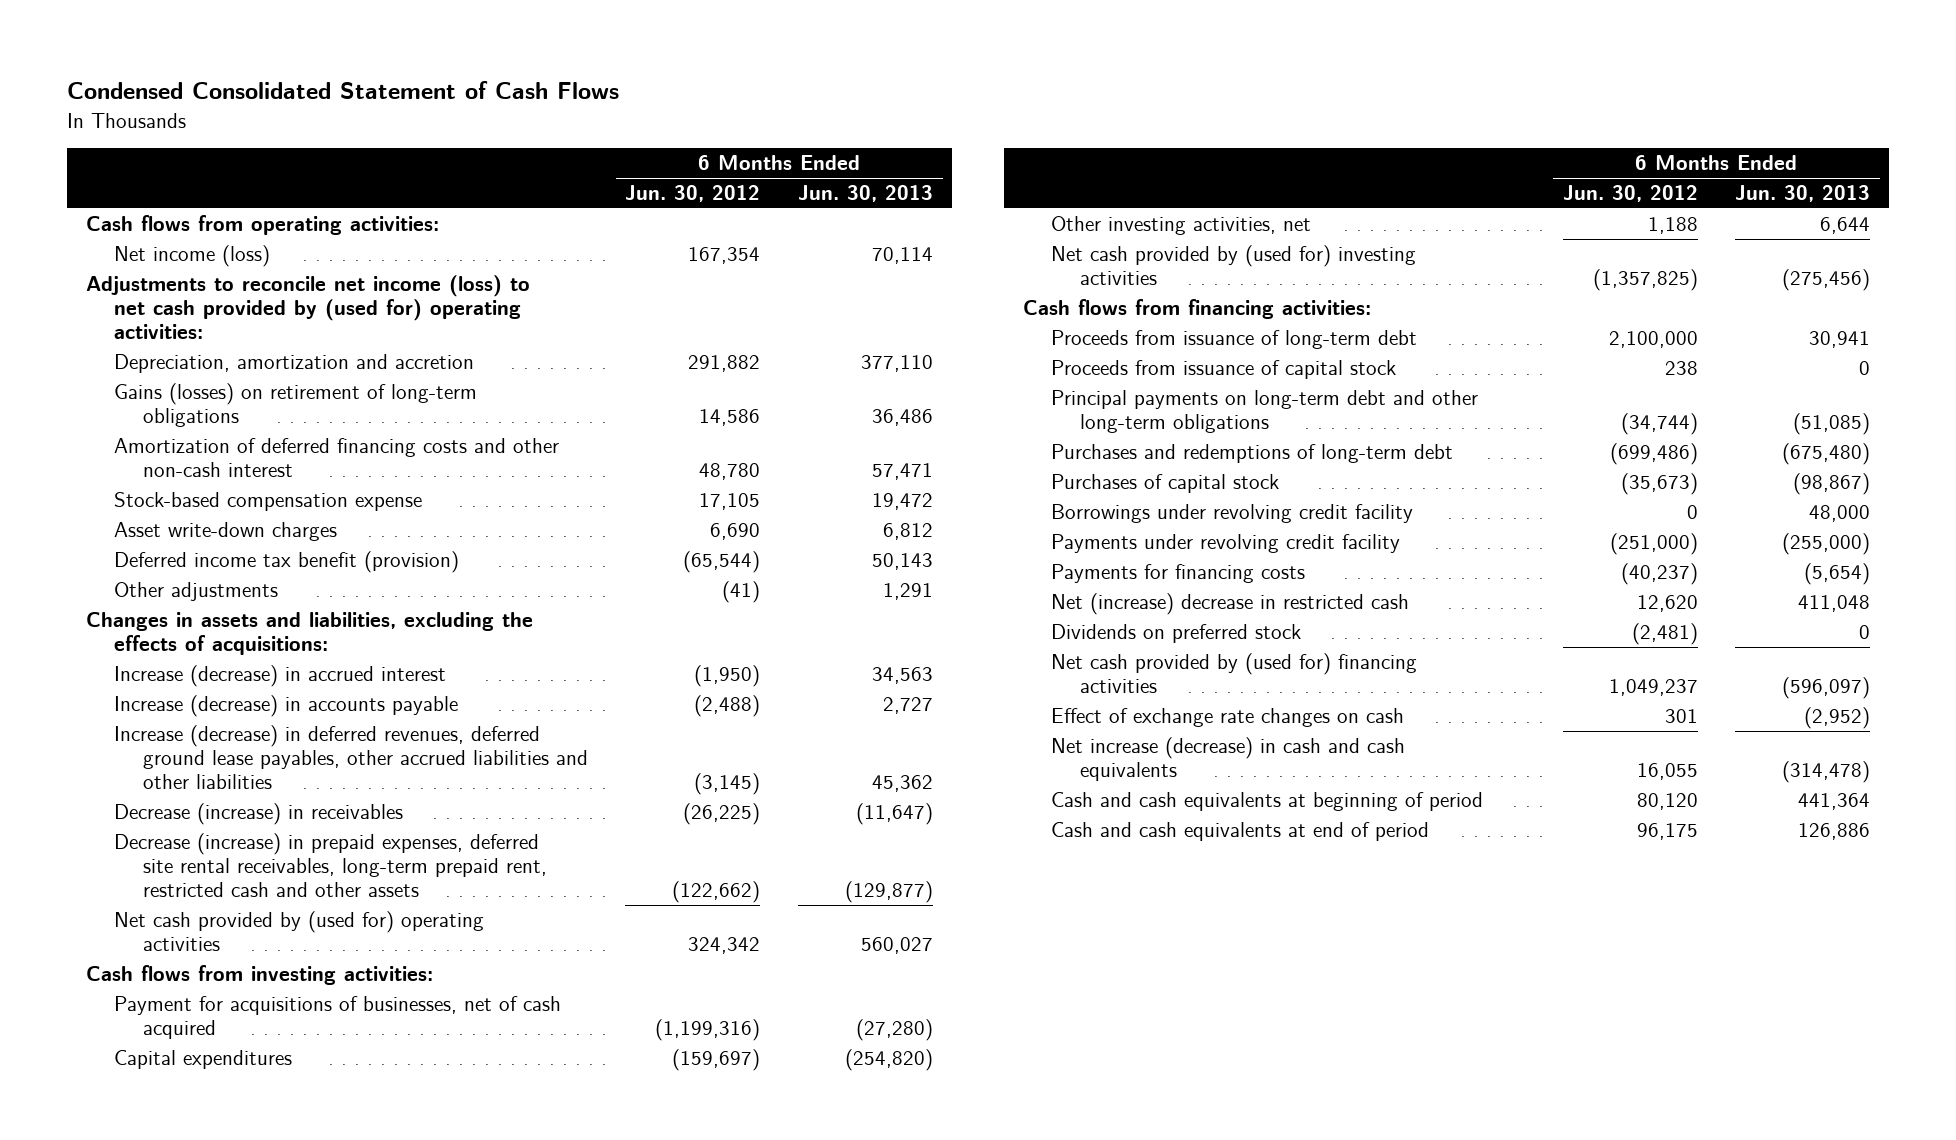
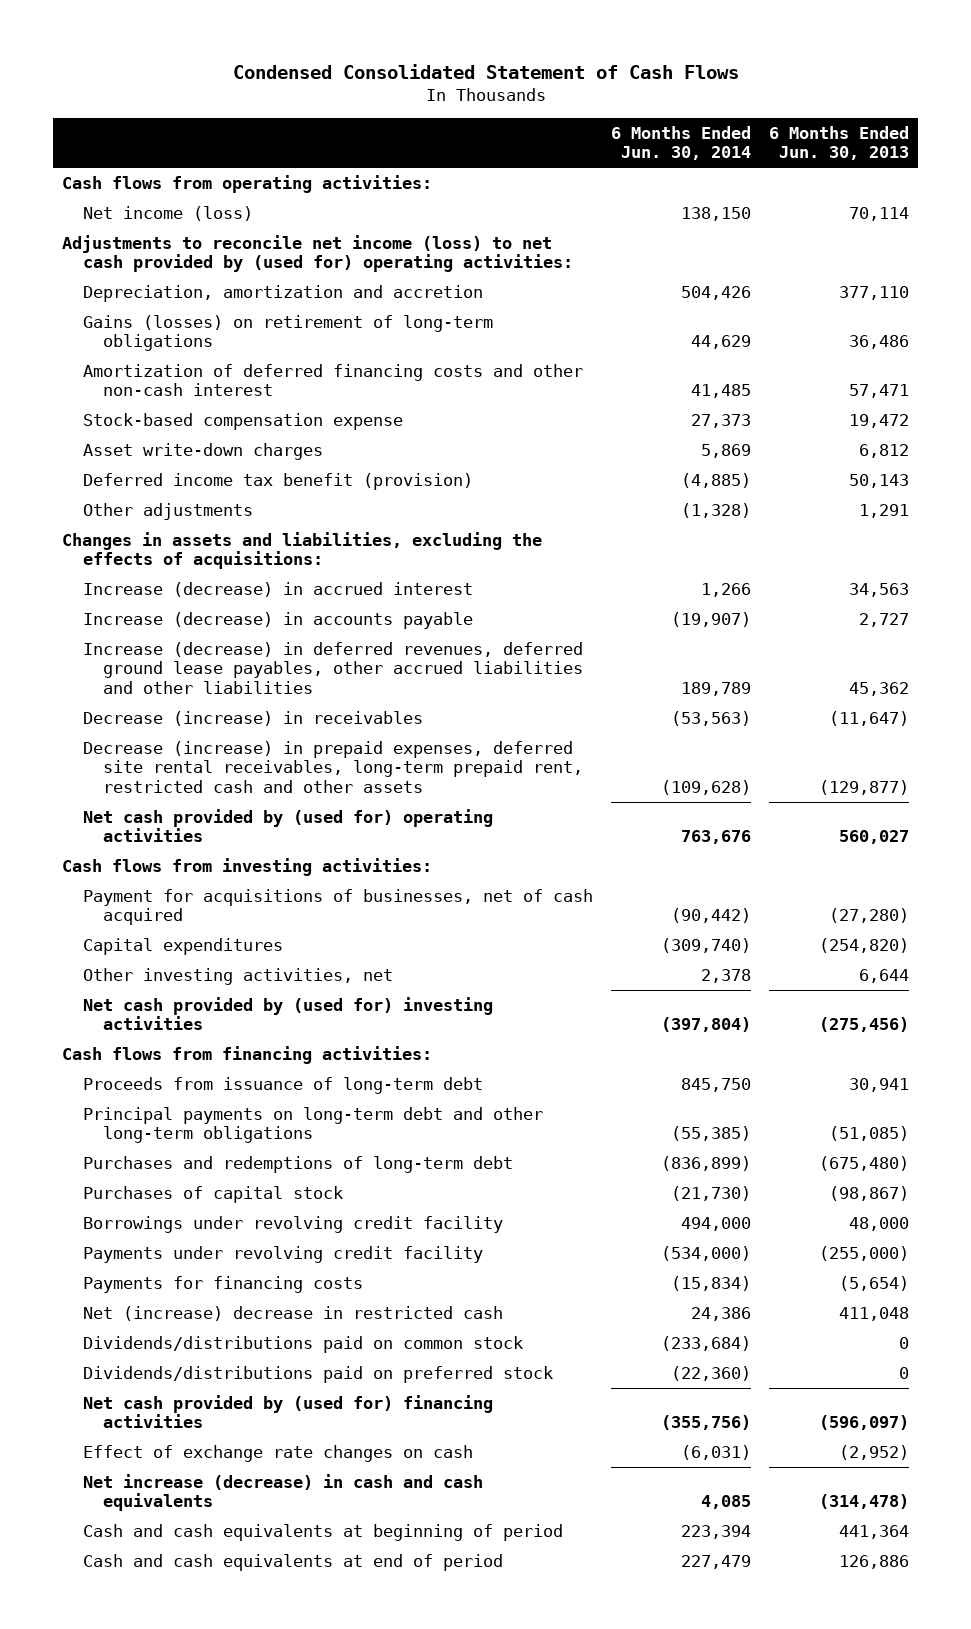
- | 6 Months Ended Jun. 30, 2012 | 6 Months Ended Jun. 30, 2013
+ | 6 Months Ended Jun. 30, 2014 | 6 Months Ended Jun. 30, 2013
- Proceeds from issuance of capital stock | 238 | 0
- Dividends on preferred stock | (2,481) | 0
+ Dividends/distributions paid on common stock | (233,684) | 0
+ Dividends/distributions paid on preferred stock | (22,360) | 0

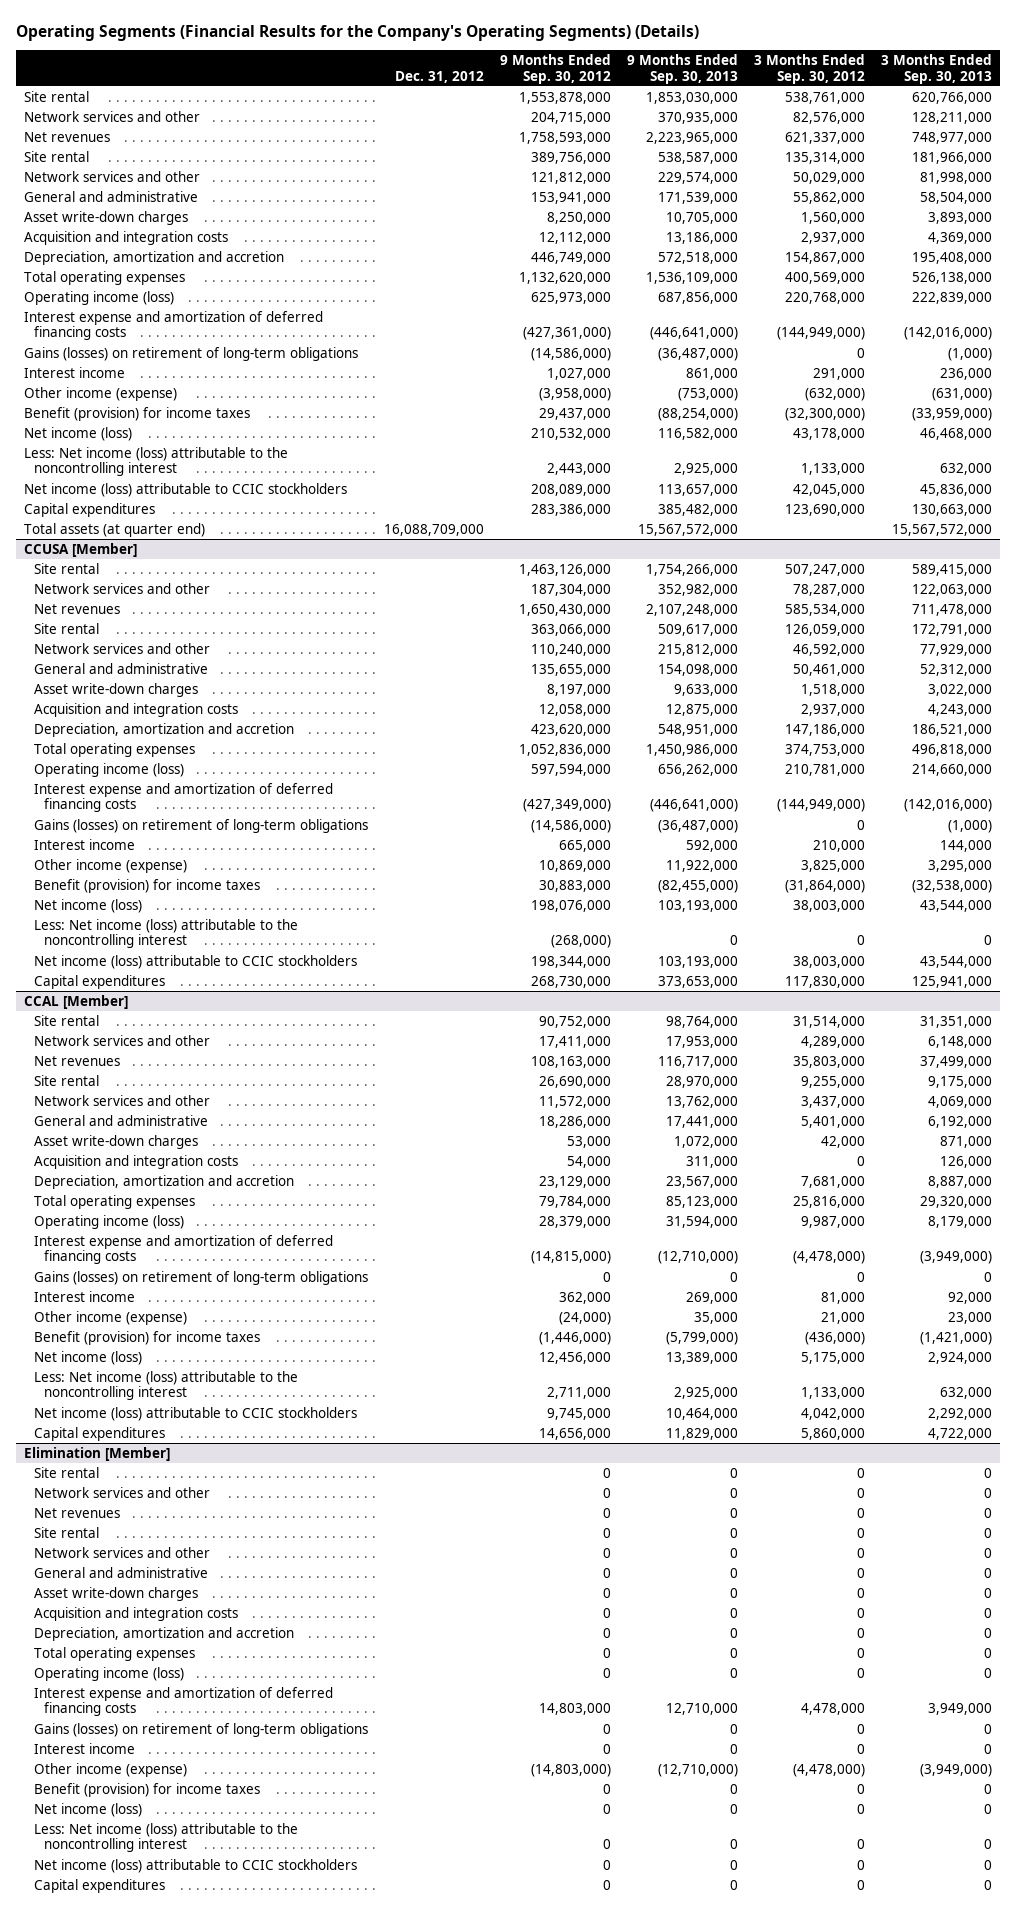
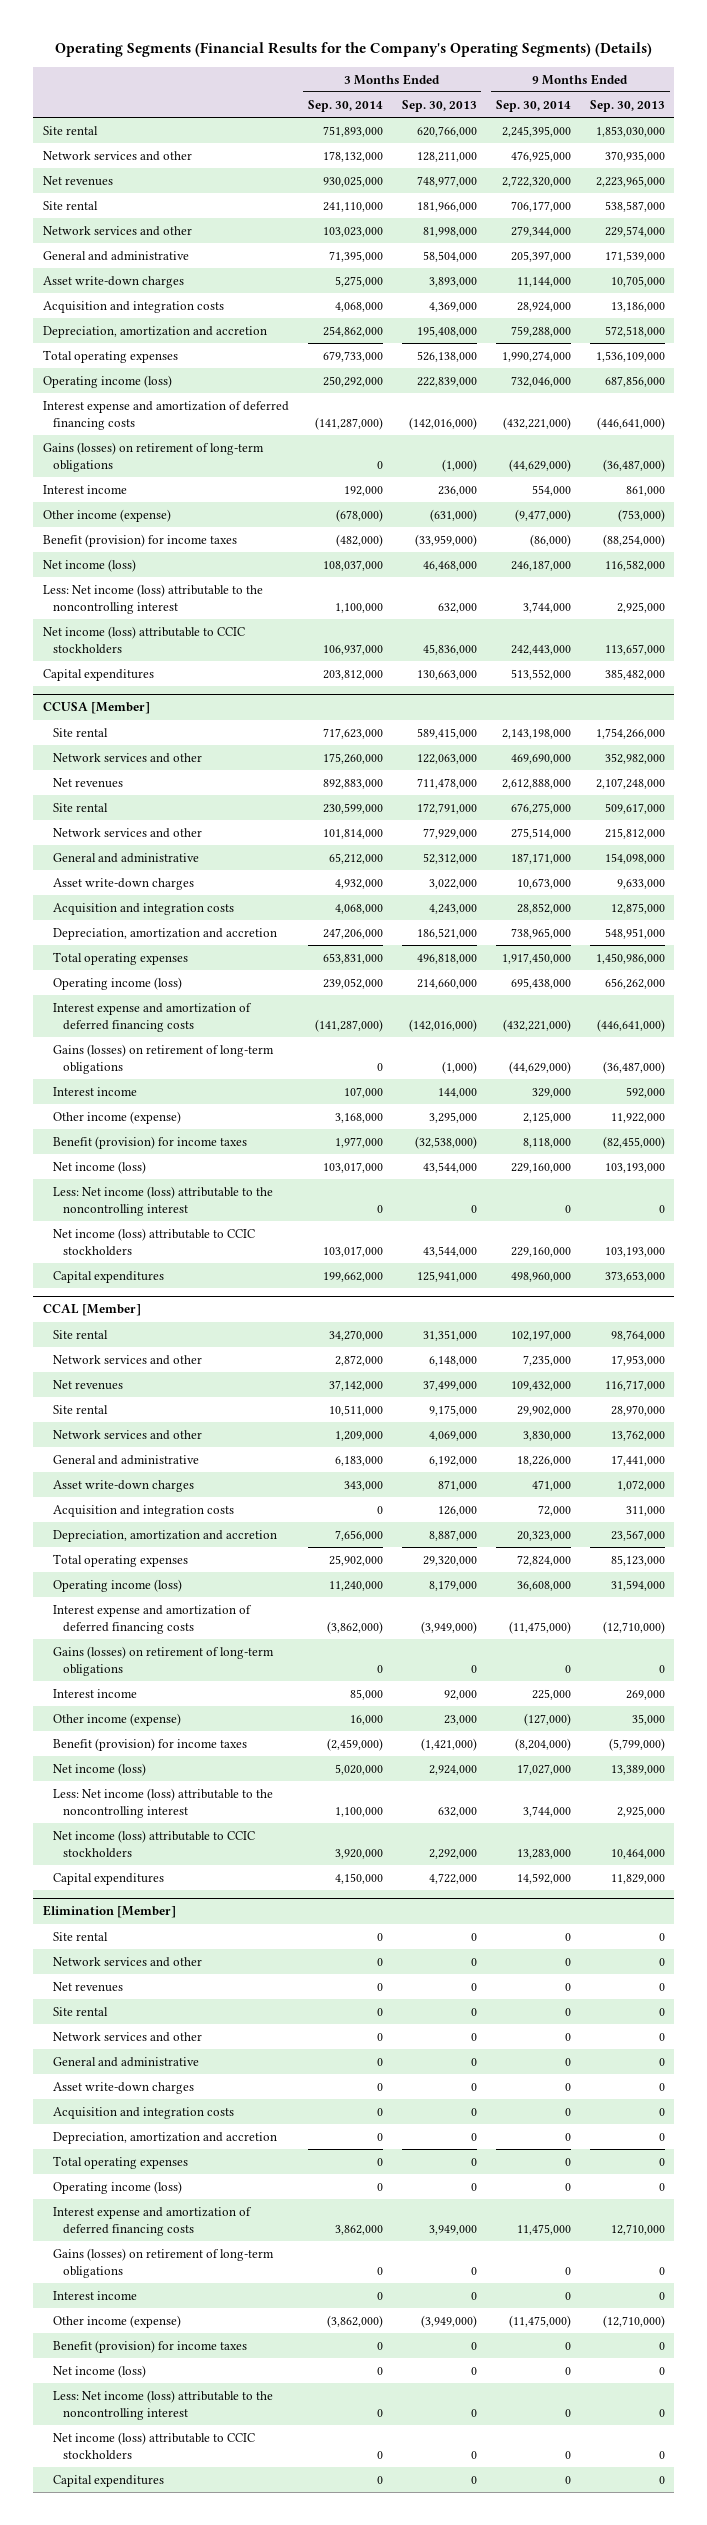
- | Dec. 31, 2012 | 9 Months Ended Sep. 30, 2012 | 9 Months Ended Sep. 30, 2013 | 3 Months Ended Sep. 30, 2012 | 3 Months Ended Sep. 30, 2013
+ | 3 Months Ended Sep. 30, 2014 | 3 Months Ended Sep. 30, 2013 | 9 Months Ended Sep. 30, 2014 | 9 Months Ended Sep. 30, 2013
- Total assets (at quarter end) | 16,088,709,000 | | 15,567,572,000 | | 15,567,572,000

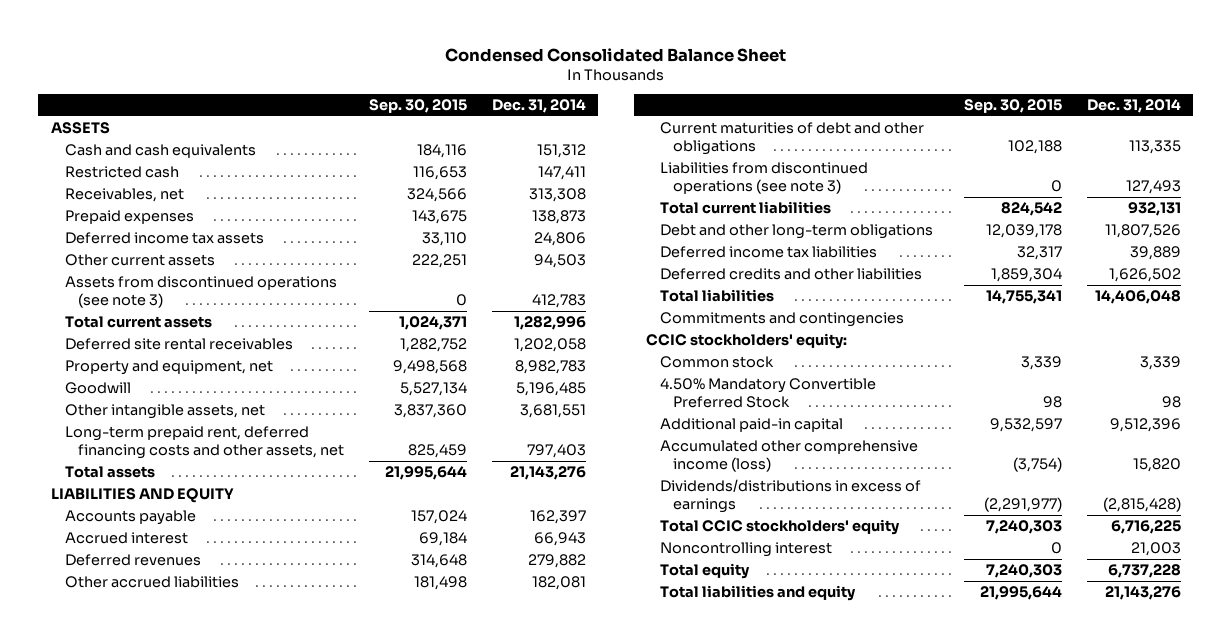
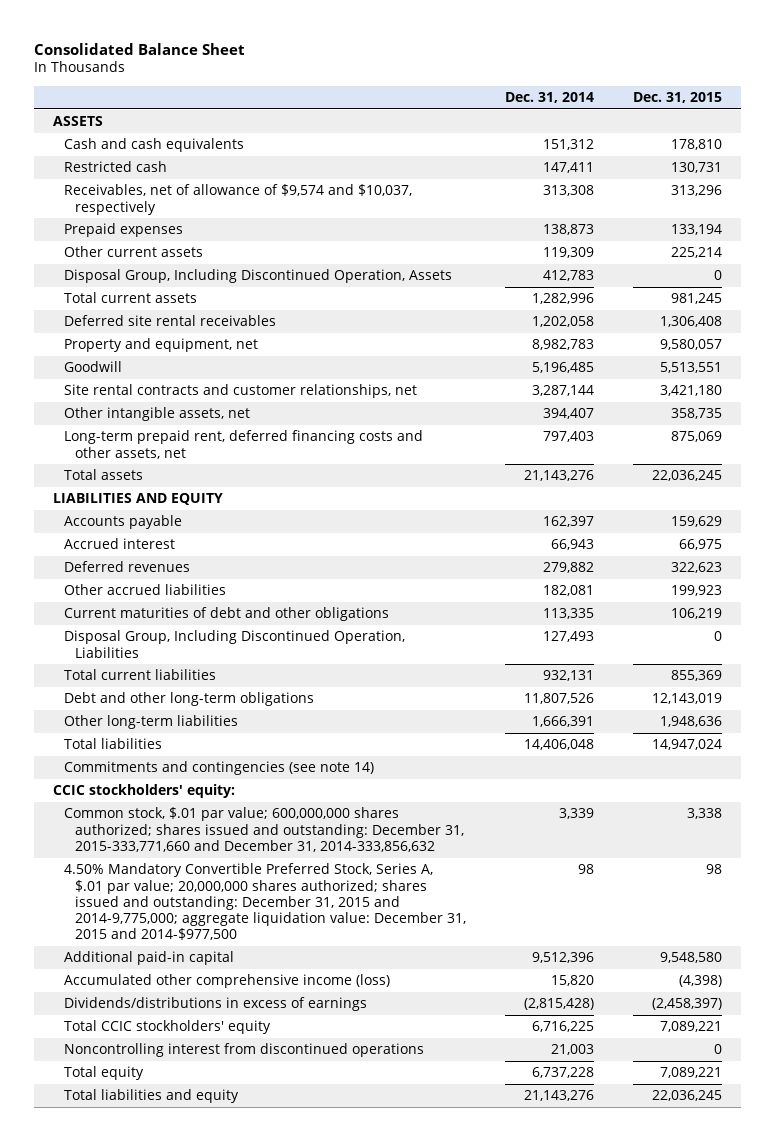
- Condensed Consolidated Balance Sheet
+ Consolidated Balance Sheet
- | Sep. 30, 2015 | Dec. 31, 2014
+ | Dec. 31, 2014 | Dec. 31, 2015
- Receivables, net | 324,566 | 313,308
+ Receivables, net of allowance of $9,574 and $10,037, respectively | 313,308 | 313,296
- Deferred income tax assets | 33,110 | 24,806
- Other current assets | 222,251 | 94,503
- Assets from discontinued operations (see note 3) | 0 | 412,783
+ Other current assets | 119,309 | 225,214
+ Disposal Group, Including Discontinued Operation, Assets | 412,783 | 0
- Other intangible assets, net | 3,837,360 | 3,681,551
+ Site rental contracts and customer relationships, net | 3,287,144 | 3,421,180
+ Other intangible assets, net | 394,407 | 358,735
- Liabilities from discontinued operations (see note 3) | 0 | 127,493
+ Disposal Group, Including Discontinued Operation, Liabilities | 127,493 | 0
- Deferred income tax liabilities | 32,317 | 39,889
- Deferred credits and other liabilities | 1,859,304 | 1,626,502
+ Other long-term liabilities | 1,666,391 | 1,948,636
- Commitments and contingencies
+ Commitments and contingencies (see note 14)
- Common stock | 3,339 | 3,339
- 4.50% Mandatory Convertible Preferred Stock | 98 | 98
+ Common stock, $.01 par value; 600,000,000 shares authorized; shares issued and outstanding: December 31, 2015-333,771,660 and December 31, 2014-333,856,632 | 3,339 | 3,338
+ 4.50% Mandatory Convertible Preferred Stock, Series A, $.01 par value; 20,000,000 shares authorized; shares issued and outstanding: December 31, 2015 and 2014-9,775,000; aggregate liquidation value: December 31, 2015 and 2014-$977,500 | 98 | 98
- Noncontrolling interest | 0 | 21,003
+ Noncontrolling interest from discontinued operations | 21,003 | 0

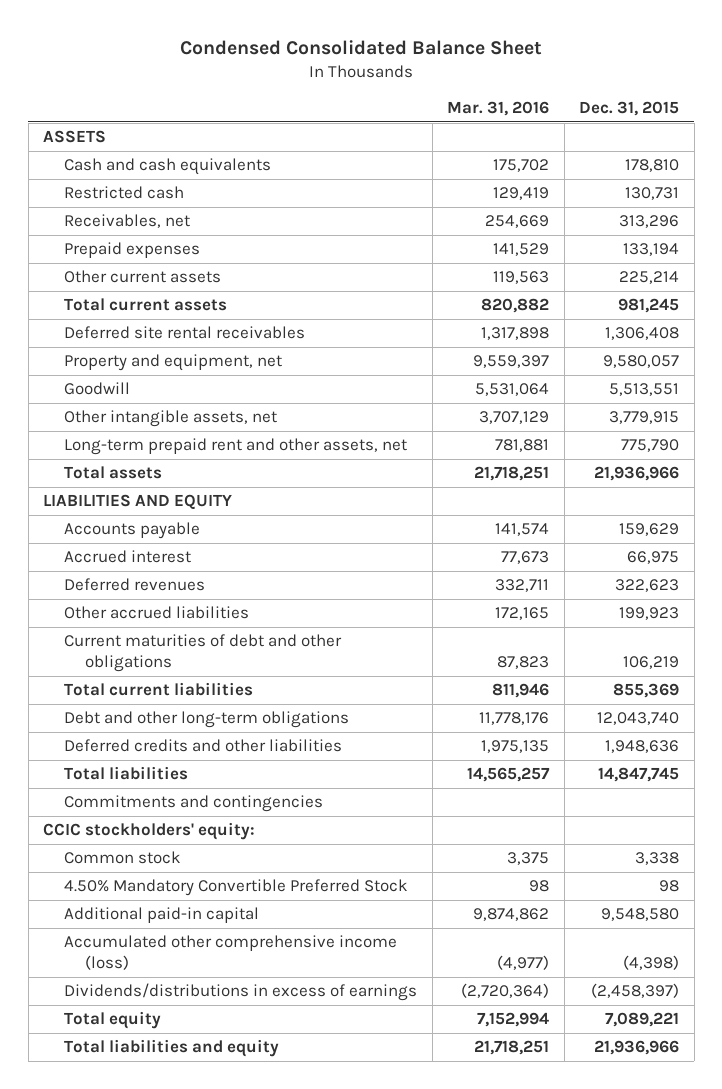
- Consolidated Balance Sheet
+ Condensed Consolidated Balance Sheet
- | Dec. 31, 2014 | Dec. 31, 2015
+ | Mar. 31, 2016 | Dec. 31, 2015
- Receivables, net of allowance of $9,574 and $10,037, respectively | 313,308 | 313,296
+ Receivables, net | 254,669 | 313,296
- Disposal Group, Including Discontinued Operation, Assets | 412,783 | 0
- Site rental contracts and customer relationships, net | 3,287,144 | 3,421,180
- Other intangible assets, net | 394,407 | 358,735
- Long-term prepaid rent, deferred financing costs and other assets, net | 797,403 | 875,069
- Total assets | 21,143,276 | 22,036,245
+ Other intangible assets, net | 3,707,129 | 3,779,915
+ Long-term prepaid rent and other assets, net | 781,881 | 775,790
+ Total assets | 21,718,251 | 21,936,966
- Disposal Group, Including Discontinued Operation, Liabilities | 127,493 | 0
- Debt and other long-term obligations | 11,807,526 | 12,143,019
- Other long-term liabilities | 1,666,391 | 1,948,636
- Total liabilities | 14,406,048 | 14,947,024
- Commitments and contingencies (see note 14)
+ Debt and other long-term obligations | 11,778,176 | 12,043,740
+ Deferred credits and other liabilities | 1,975,135 | 1,948,636
+ Total liabilities | 14,565,257 | 14,847,745
+ Commitments and contingencies
- Common stock, $.01 par value; 600,000,000 shares authorized; shares issued and outstanding: December 31, 2015-333,771,660 and December 31, 2014-333,856,632 | 3,339 | 3,338
- 4.50% Mandatory Convertible Preferred Stock, Series A, $.01 par value; 20,000,000 shares authorized; shares issued and outstanding: December 31, 2015 and 2014-9,775,000; aggregate liquidation value: December 31, 2015 and 2014-$977,500 | 98 | 98
+ Common stock | 3,375 | 3,338
+ 4.50% Mandatory Convertible Preferred Stock | 98 | 98
- Total CCIC stockholders' equity | 6,716,225 | 7,089,221
- Noncontrolling interest from discontinued operations | 21,003 | 0
- Total liabilities and equity | 21,143,276 | 22,036,245
+ Total liabilities and equity | 21,718,251 | 21,936,966

